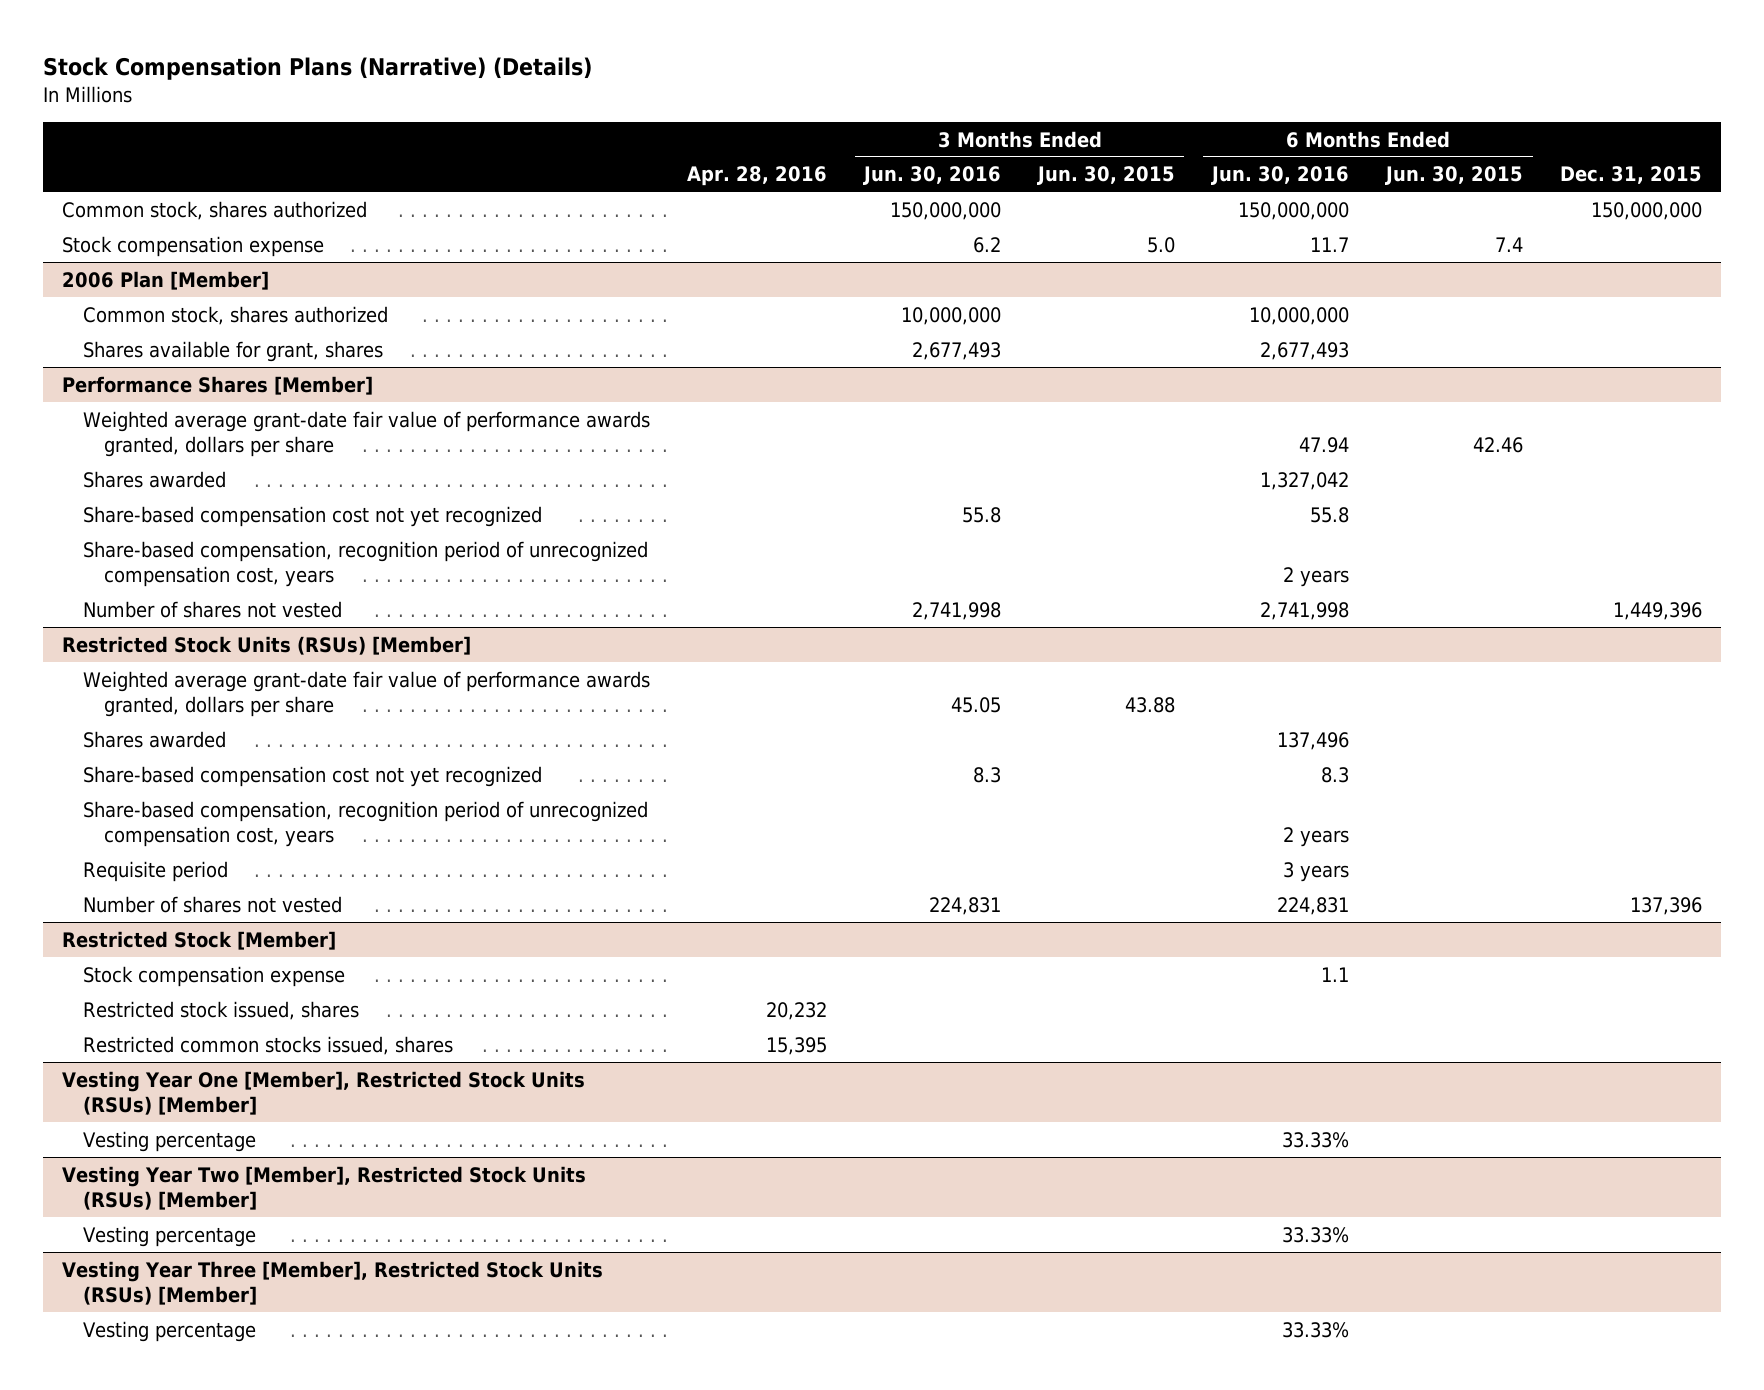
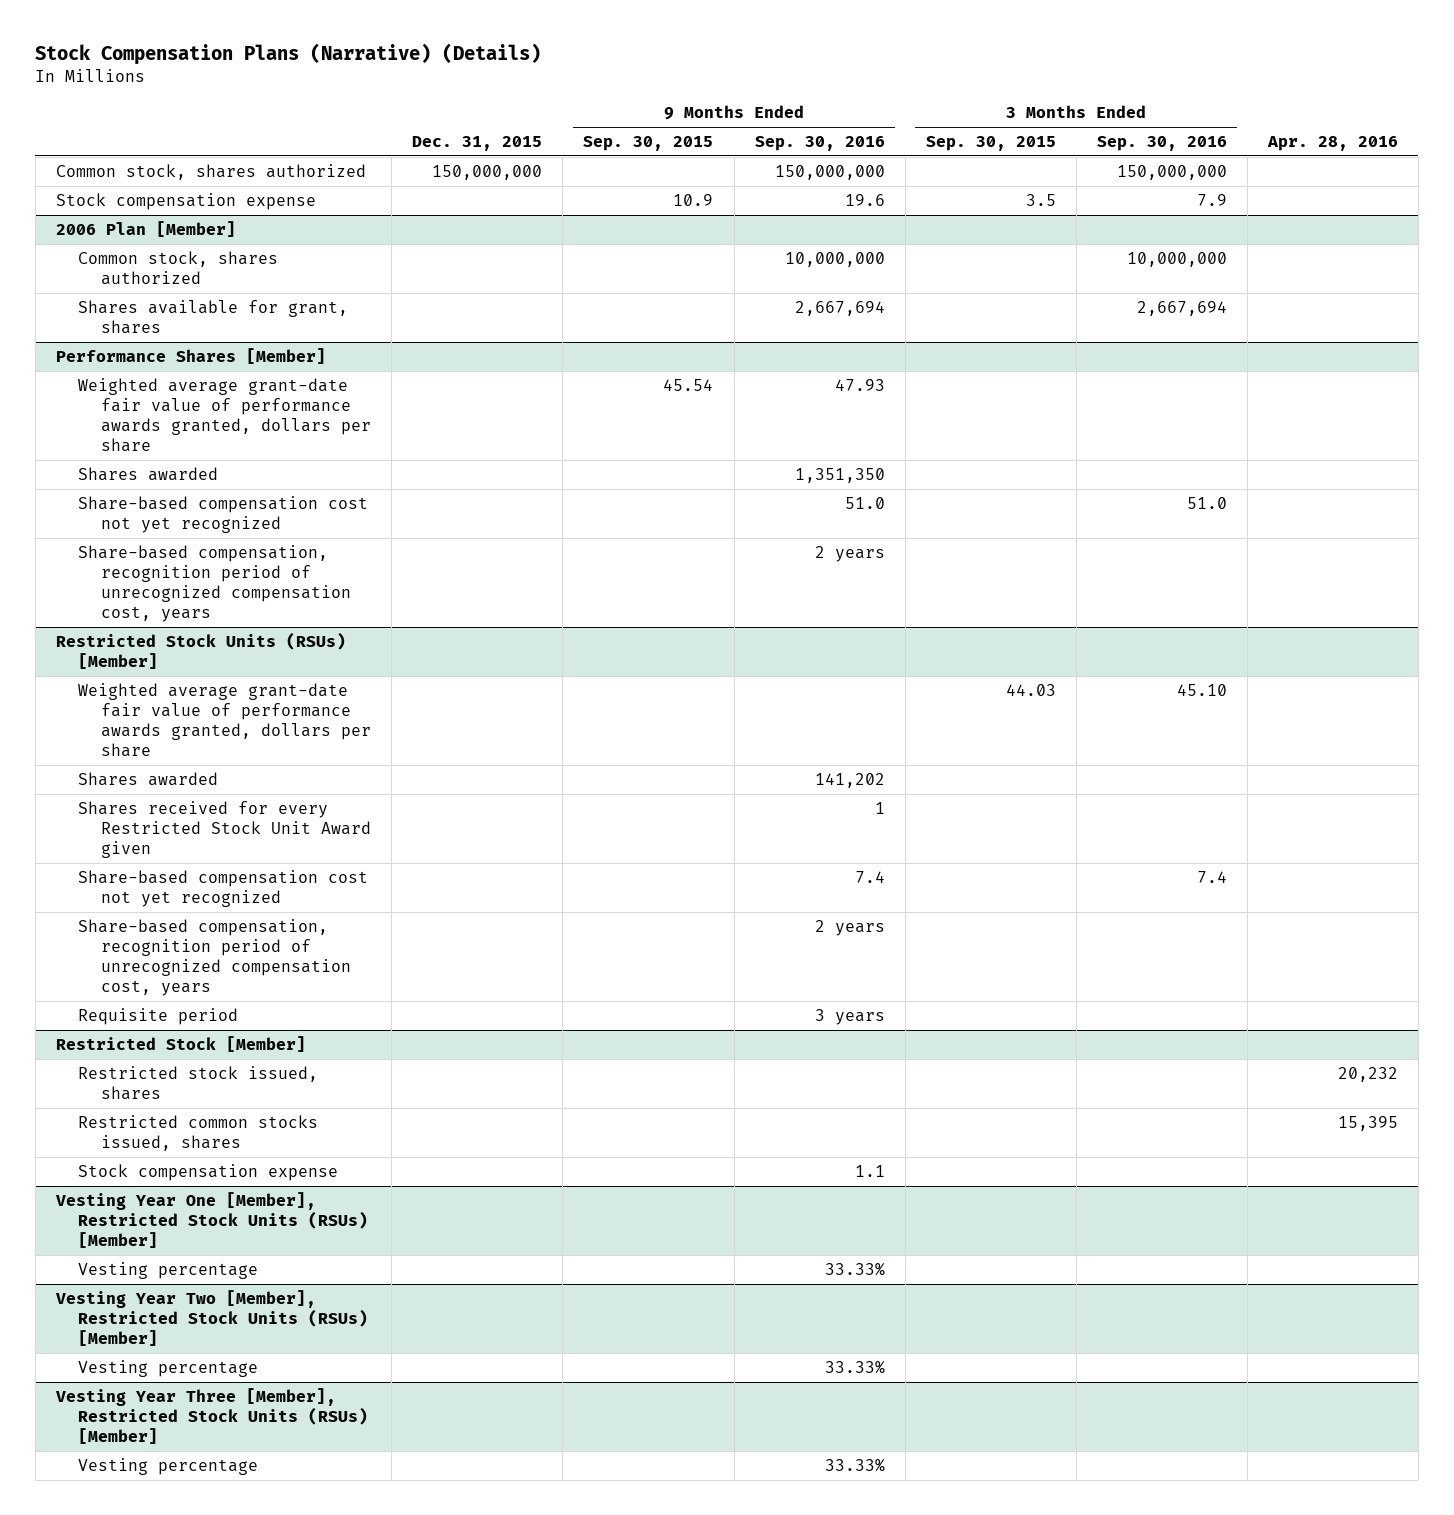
- | Apr. 28, 2016 | 3 Months Ended Jun. 30, 2016 | 3 Months Ended Jun. 30, 2015 | 6 Months Ended Jun. 30, 2016 | 6 Months Ended Jun. 30, 2015 | Dec. 31, 2015
+ | Dec. 31, 2015 | 9 Months Ended Sep. 30, 2015 | 9 Months Ended Sep. 30, 2016 | 3 Months Ended Sep. 30, 2015 | 3 Months Ended Sep. 30, 2016 | Apr. 28, 2016
@ Performance Shares [Member]
- Number of shares not vested | | 2,741,998 | | 2,741,998 | | 1,449,396
@ Restricted Stock Units (RSUs) [Member]
+ Shares received for every Restricted Stock Unit Award given | | | 1 | | |
- Number of shares not vested | | 224,831 | | 224,831 | | 137,396
@ Restricted Stock [Member]
moved down: Stock compensation expense | | | 1.1 | | |

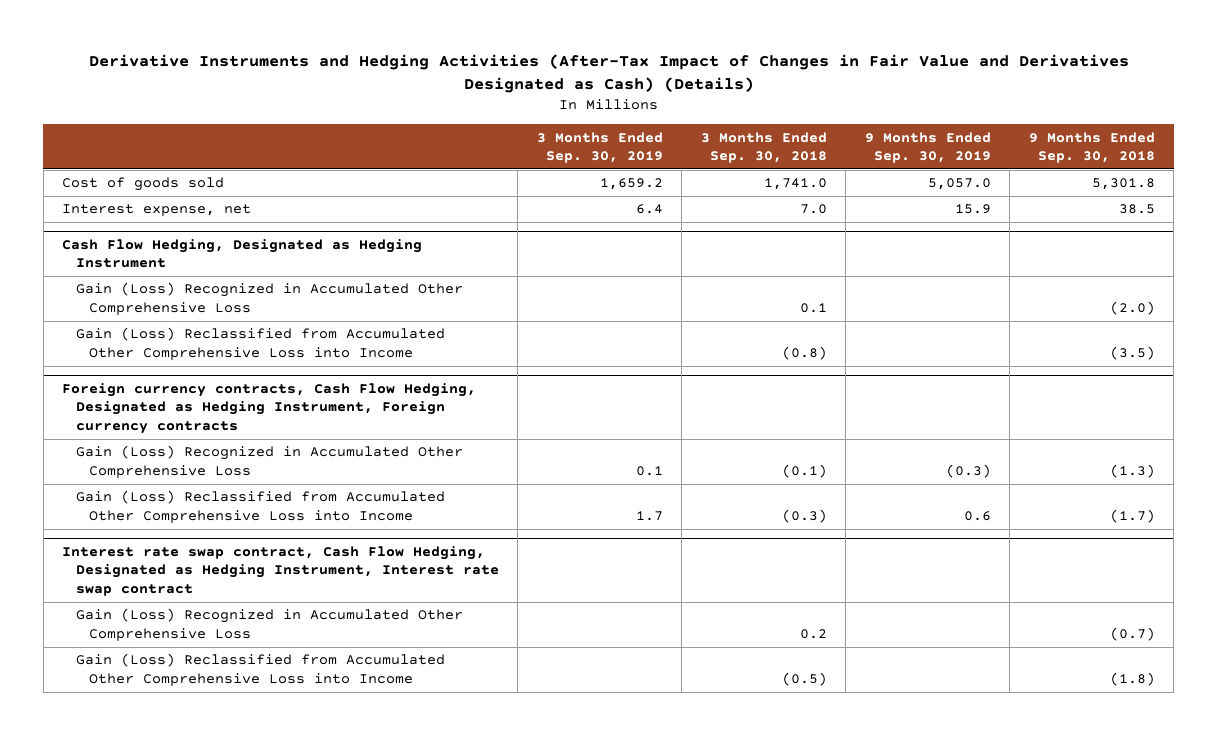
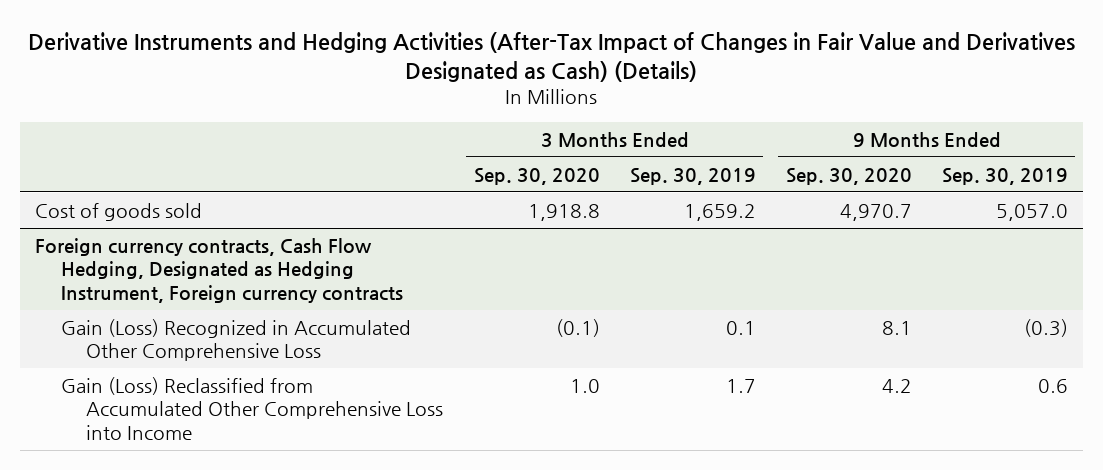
- | 3 Months Ended Sep. 30, 2019 | 3 Months Ended Sep. 30, 2018 | 9 Months Ended Sep. 30, 2019 | 9 Months Ended Sep. 30, 2018
+ | 3 Months Ended Sep. 30, 2020 | 3 Months Ended Sep. 30, 2019 | 9 Months Ended Sep. 30, 2020 | 9 Months Ended Sep. 30, 2019
- Interest expense, net | 6.4 | 7.0 | 15.9 | 38.5
- Cash Flow Hedging, Designated as Hedging Instrument
- Gain (Loss) Recognized in Accumulated Other Comprehensive Loss | | 0.1 | | (2.0)
- Gain (Loss) Reclassified from Accumulated Other Comprehensive Loss into Income | | (0.8) | | (3.5)
- Interest rate swap contract, Cash Flow Hedging, Designated as Hedging Instrument, Interest rate swap contract
- Gain (Loss) Recognized in Accumulated Other Comprehensive Loss | | 0.2 | | (0.7)
- Gain (Loss) Reclassified from Accumulated Other Comprehensive Loss into Income | | (0.5) | | (1.8)

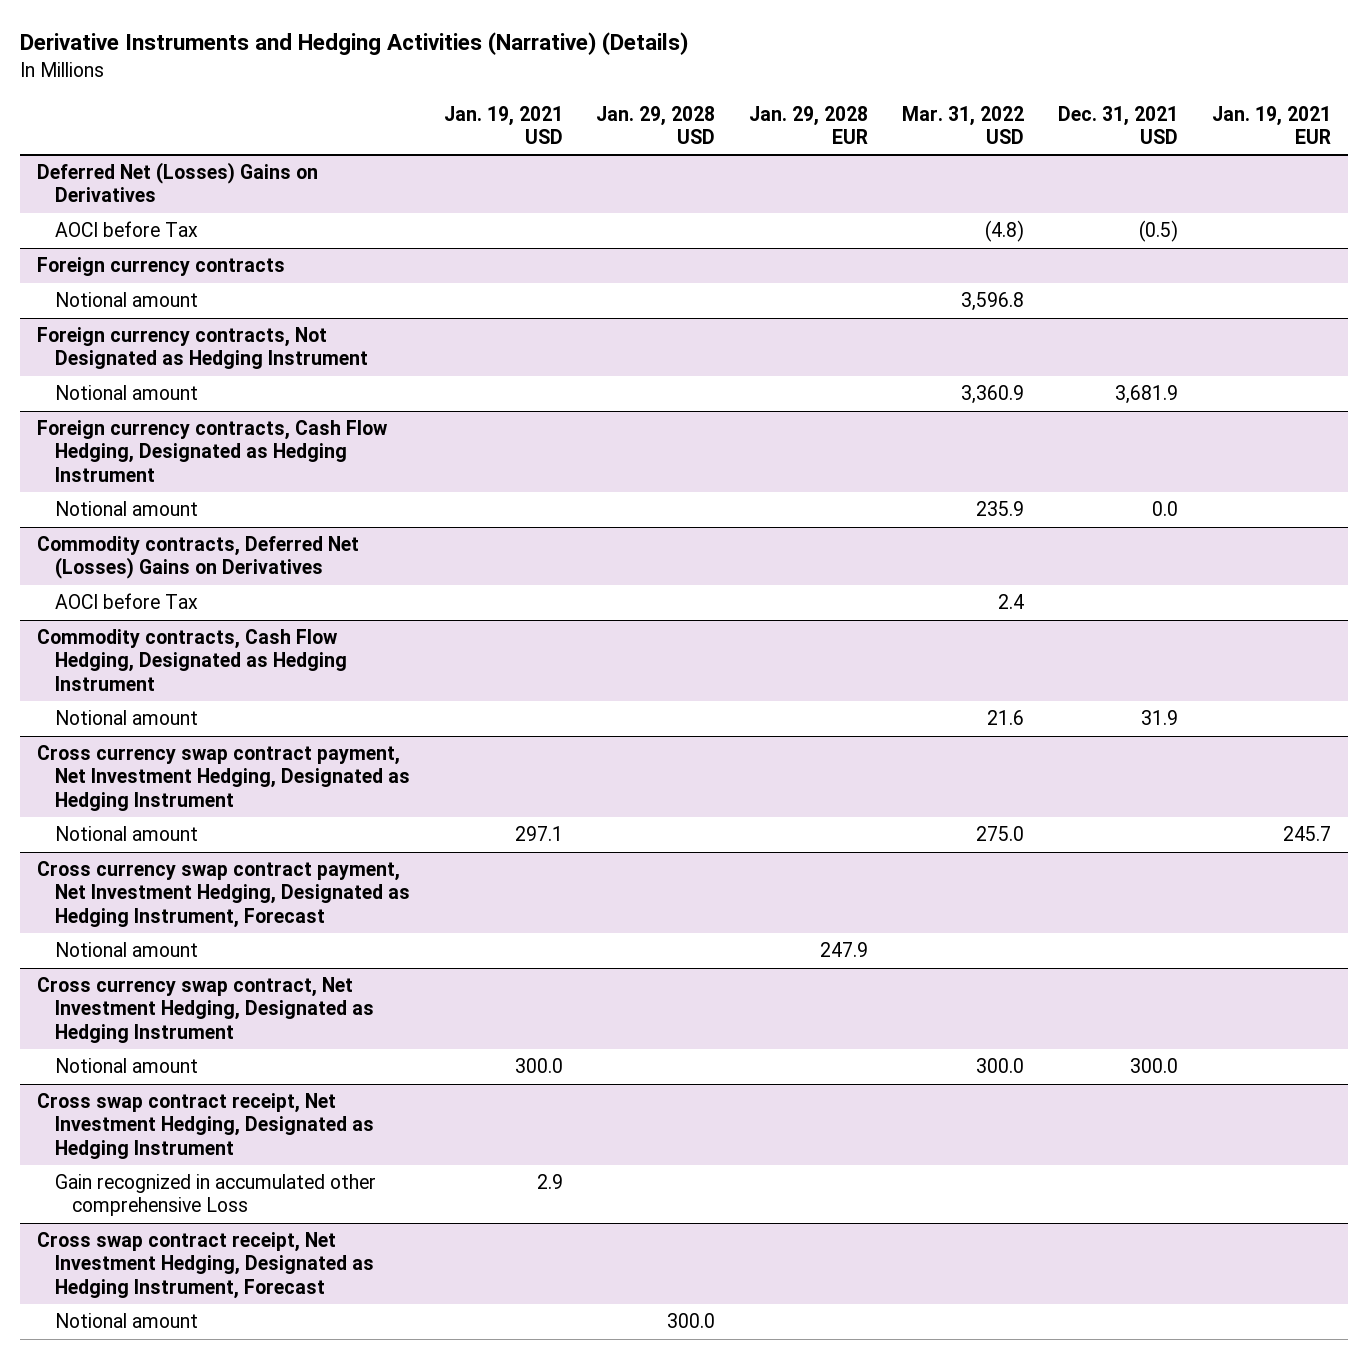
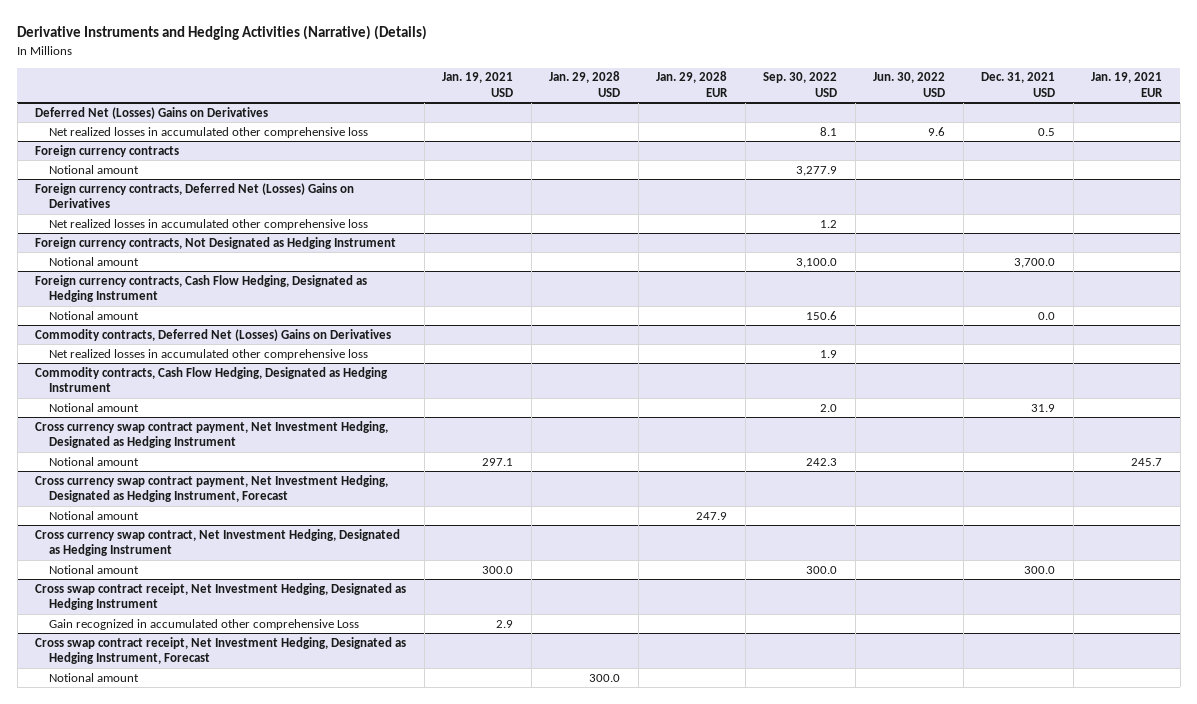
- | Jan. 19, 2021 USD | Jan. 29, 2028 USD | Jan. 29, 2028 EUR | Mar. 31, 2022 USD | Dec. 31, 2021 USD | Jan. 19, 2021 EUR
+ | Jan. 19, 2021 USD | Jan. 29, 2028 USD | Jan. 29, 2028 EUR | Sep. 30, 2022 USD | Jun. 30, 2022 USD | Dec. 31, 2021 USD | Jan. 19, 2021 EUR
@ Deferred Net (Losses) Gains on Derivatives
- AOCI before Tax | | | | (4.8) | (0.5) |
+ Net realized losses in accumulated other comprehensive loss | | | | 8.1 | 9.6 | 0.5 |
+ Foreign currency contracts, Deferred Net (Losses) Gains on Derivatives
+ Net realized losses in accumulated other comprehensive loss | | | | 1.2 | | |
@ Foreign currency contracts, Not Designated as Hedging Instrument
- Notional amount | | | | 3,360.9 | 3,681.9 |
+ Notional amount | | | | 3,100.0 | | 3,700.0 |
@ Commodity contracts, Deferred Net (Losses) Gains on Derivatives
- AOCI before Tax | | | | 2.4 | |
+ Net realized losses in accumulated other comprehensive loss | | | | 1.9 | | |

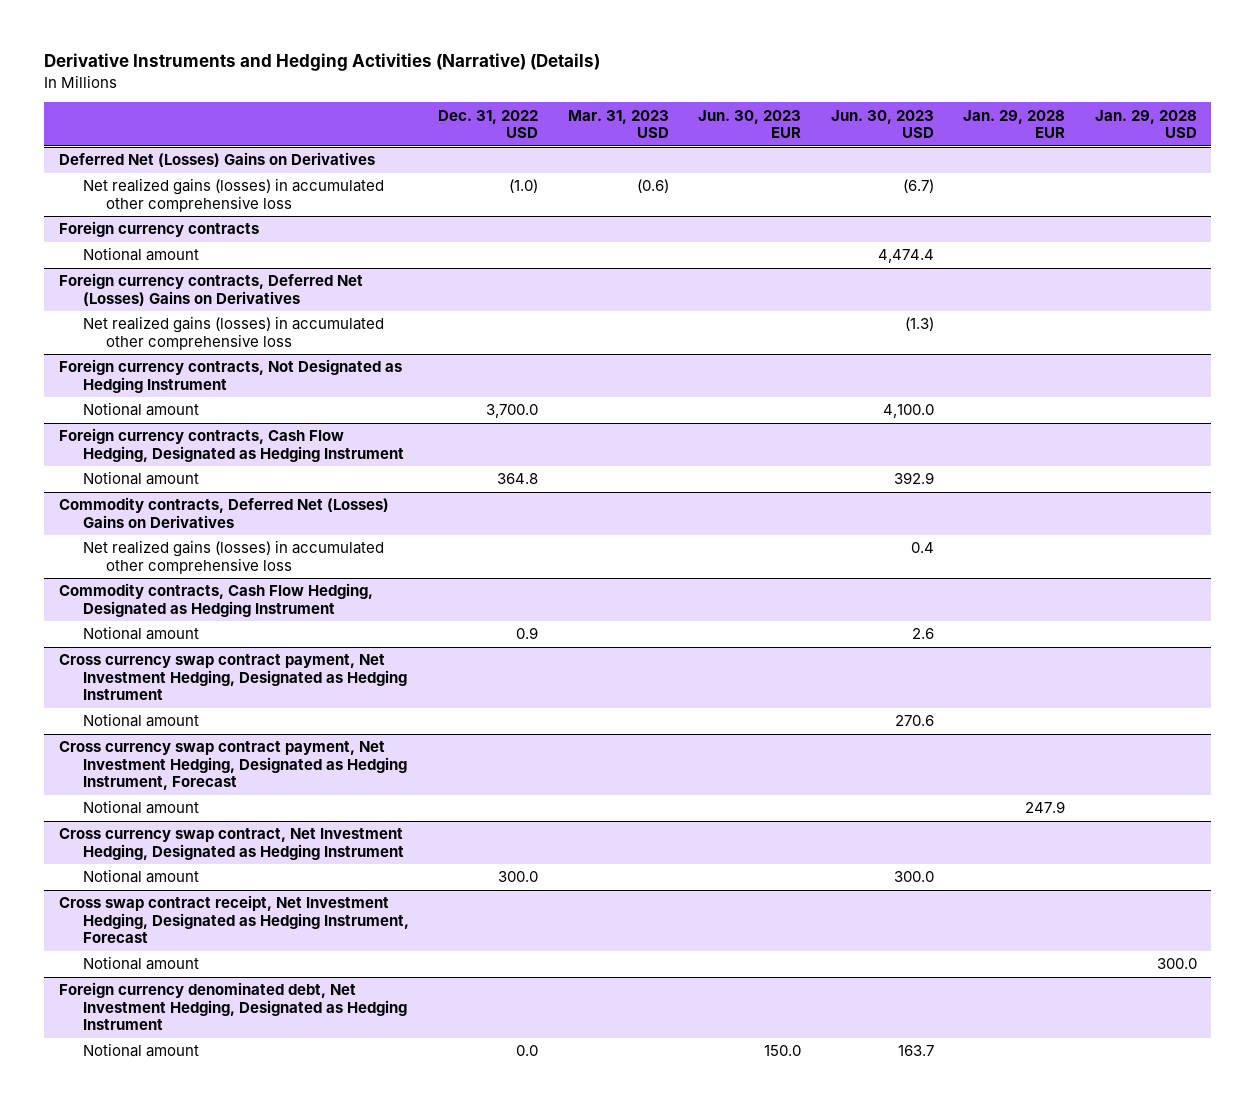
- | Jan. 19, 2021 USD | Jan. 29, 2028 USD | Jan. 29, 2028 EUR | Sep. 30, 2022 USD | Jun. 30, 2022 USD | Dec. 31, 2021 USD | Jan. 19, 2021 EUR
+ | Dec. 31, 2022 USD | Mar. 31, 2023 USD | Jun. 30, 2023 EUR | Jun. 30, 2023 USD | Jan. 29, 2028 EUR | Jan. 29, 2028 USD
@ Deferred Net (Losses) Gains on Derivatives
- Net realized losses in accumulated other comprehensive loss | | | | 8.1 | 9.6 | 0.5 |
+ Net realized gains (losses) in accumulated other comprehensive loss | (1.0) | (0.6) | | (6.7) | |
@ Foreign currency contracts, Deferred Net (Losses) Gains on Derivatives
- Net realized losses in accumulated other comprehensive loss | | | | 1.2 | | |
+ Net realized gains (losses) in accumulated other comprehensive loss | | | | (1.3) | |
@ Commodity contracts, Deferred Net (Losses) Gains on Derivatives
- Net realized losses in accumulated other comprehensive loss | | | | 1.9 | | |
+ Net realized gains (losses) in accumulated other comprehensive loss | | | | 0.4 | |
- Cross swap contract receipt, Net Investment Hedging, Designated as Hedging Instrument
- Gain recognized in accumulated other comprehensive Loss | 2.9 | | | | | |
+ Foreign currency denominated debt, Net Investment Hedging, Designated as Hedging Instrument
+ Notional amount | 0.0 | | 150.0 | 163.7 | |

